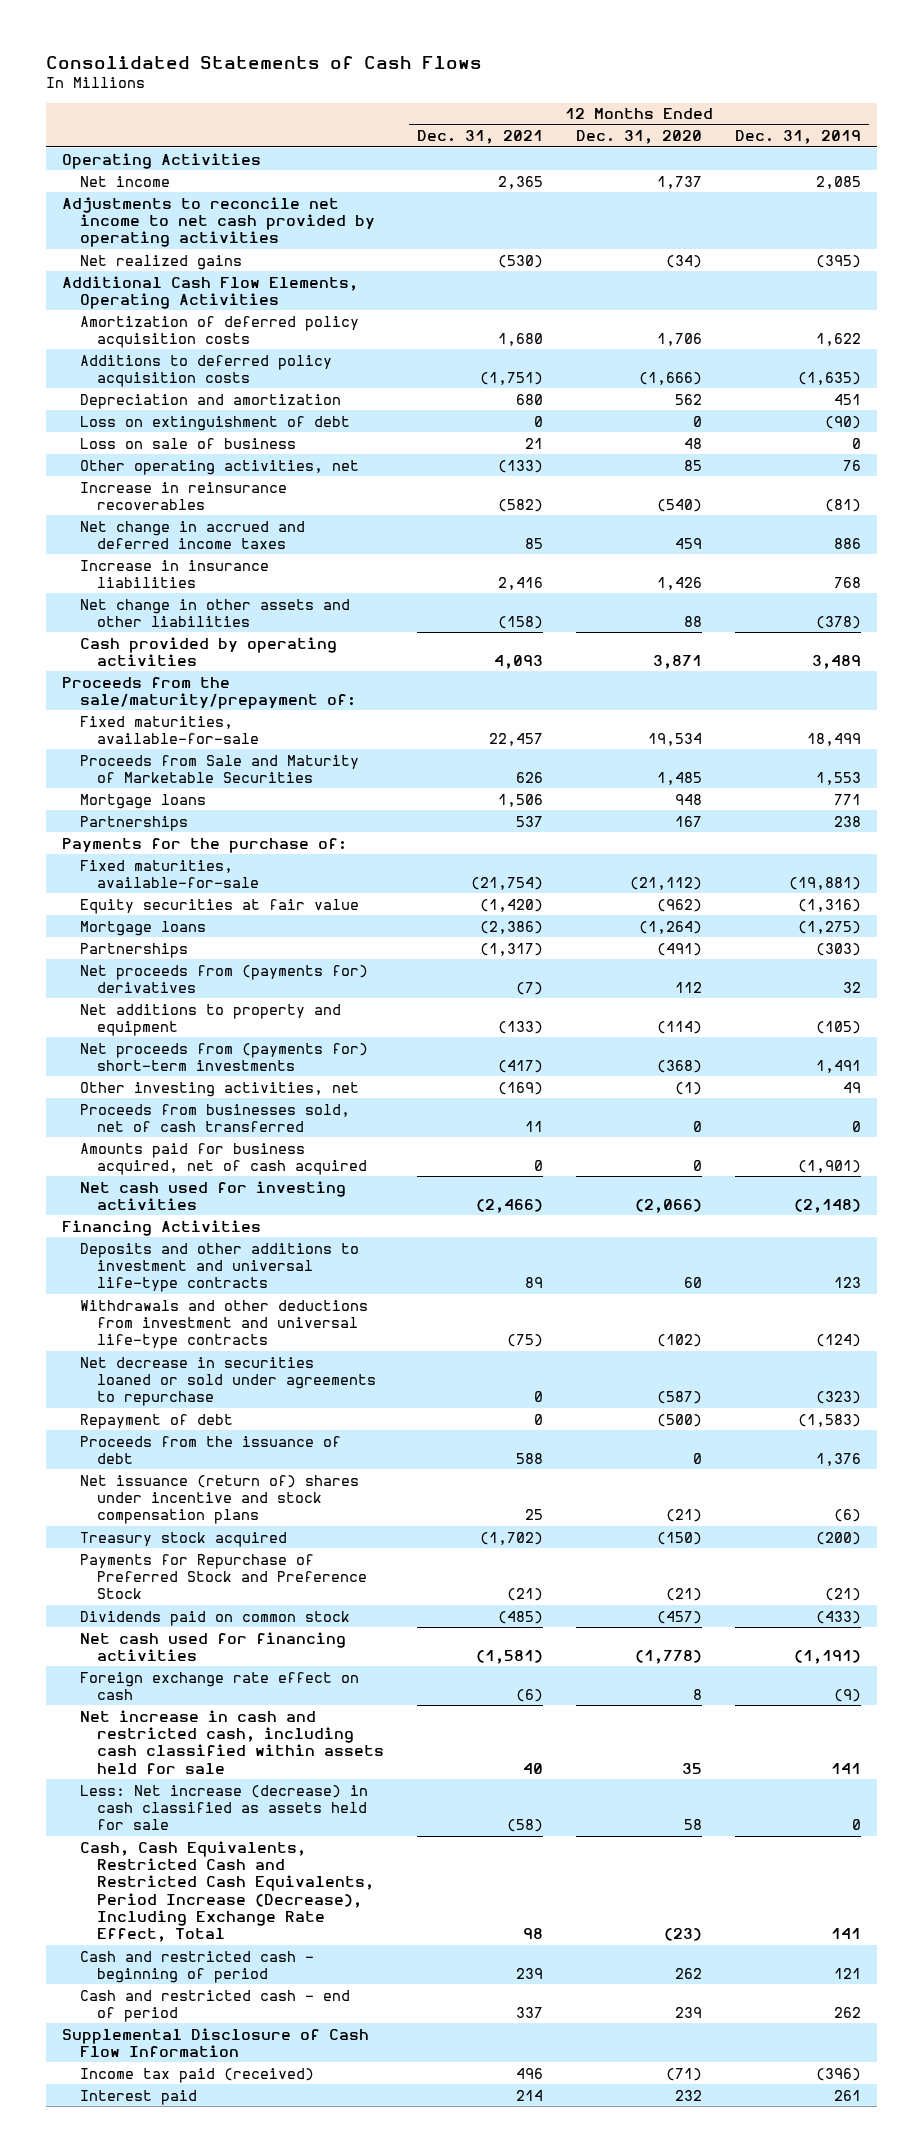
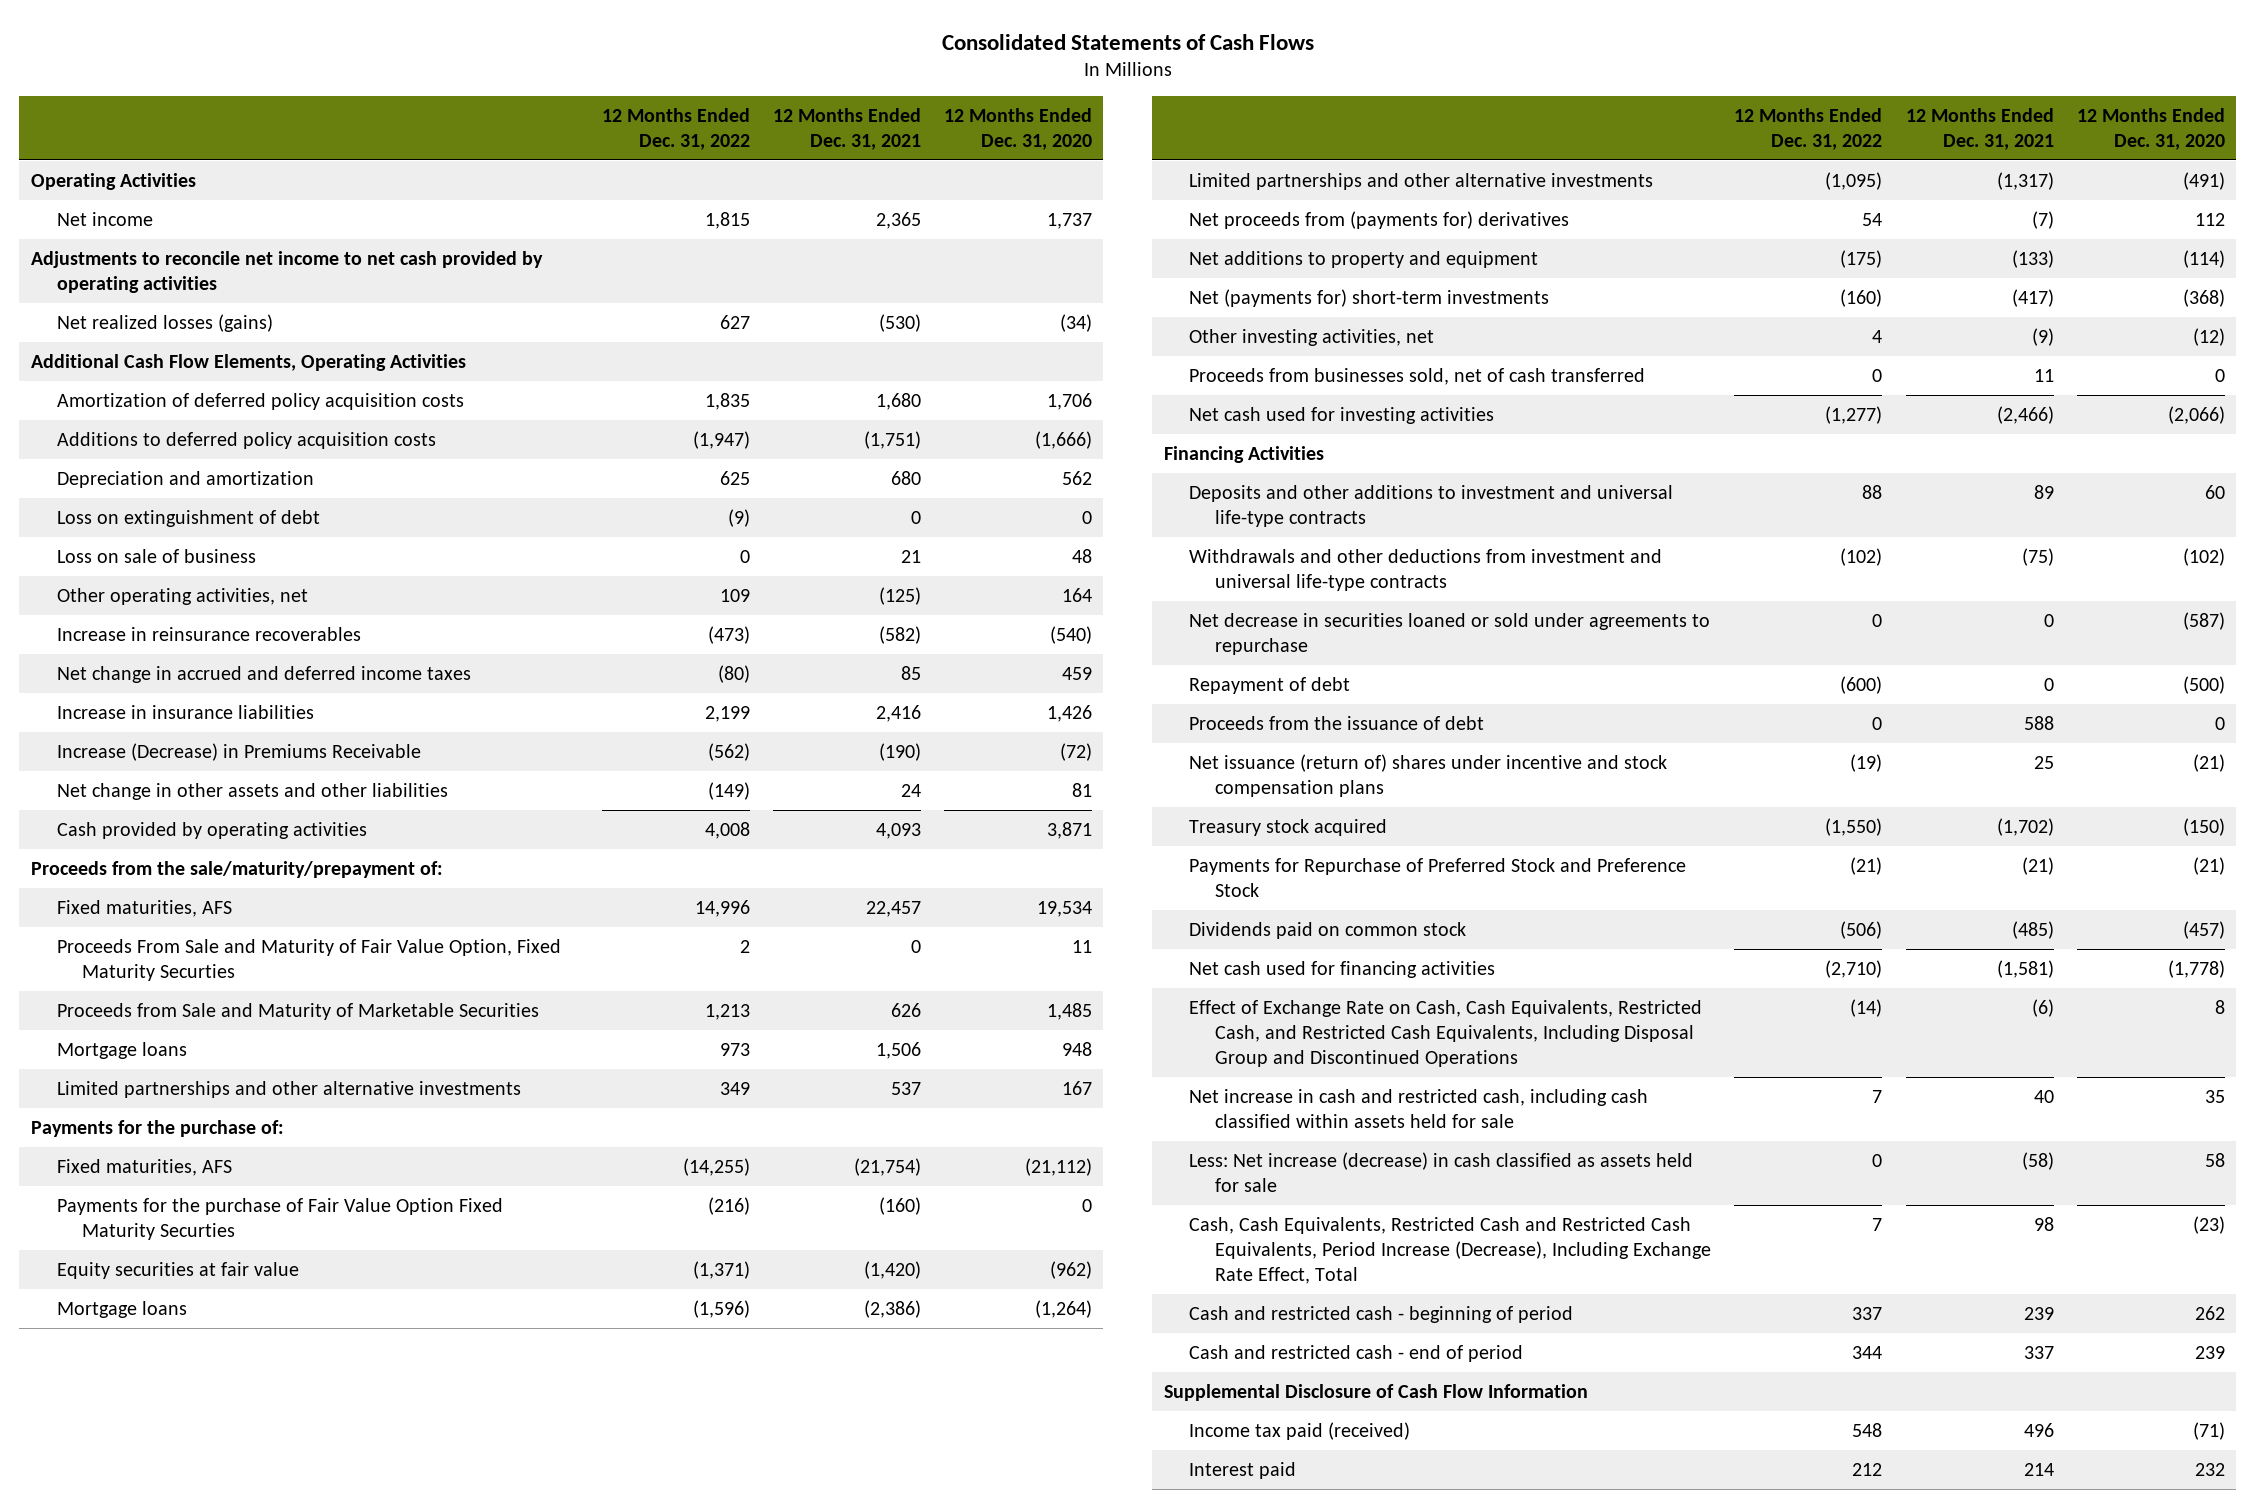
- | 12 Months Ended Dec. 31, 2021 | 12 Months Ended Dec. 31, 2020 | 12 Months Ended Dec. 31, 2019
+ | 12 Months Ended Dec. 31, 2022 | 12 Months Ended Dec. 31, 2021 | 12 Months Ended Dec. 31, 2020
- Net realized gains | (530) | (34) | (395)
+ Net realized losses (gains) | 627 | (530) | (34)
- Other operating activities, net | (133) | 85 | 76
+ Other operating activities, net | 109 | (125) | 164
- Net change in other assets and other liabilities | (158) | 88 | (378)
+ Increase (Decrease) in Premiums Receivable | (562) | (190) | (72)
+ Net change in other assets and other liabilities | (149) | 24 | 81
- Fixed maturities, available-for-sale | 22,457 | 19,534 | 18,499
+ Fixed maturities, AFS | 14,996 | 22,457 | 19,534
+ Proceeds From Sale and Maturity of Fair Value Option, Fixed Maturity Securties | 2 | 0 | 11
- Partnerships | 537 | 167 | 238
+ Limited partnerships and other alternative investments | 349 | 537 | 167
- Fixed maturities, available-for-sale | (21,754) | (21,112) | (19,881)
+ Fixed maturities, AFS | (14,255) | (21,754) | (21,112)
+ Payments for the purchase of Fair Value Option Fixed Maturity Securties | (216) | (160) | 0
- Partnerships | (1,317) | (491) | (303)
+ Limited partnerships and other alternative investments | (1,095) | (1,317) | (491)
- Net proceeds from (payments for) short-term investments | (417) | (368) | 1,491
- Other investing activities, net | (169) | (1) | 49
+ Net (payments for) short-term investments | (160) | (417) | (368)
+ Other investing activities, net | 4 | (9) | (12)
- Amounts paid for business acquired, net of cash acquired | 0 | 0 | (1,901)
- Foreign exchange rate effect on cash | (6) | 8 | (9)
+ Effect of Exchange Rate on Cash, Cash Equivalents, Restricted Cash, and Restricted Cash Equivalents, Including Disposal Group and Discontinued Operations | (14) | (6) | 8

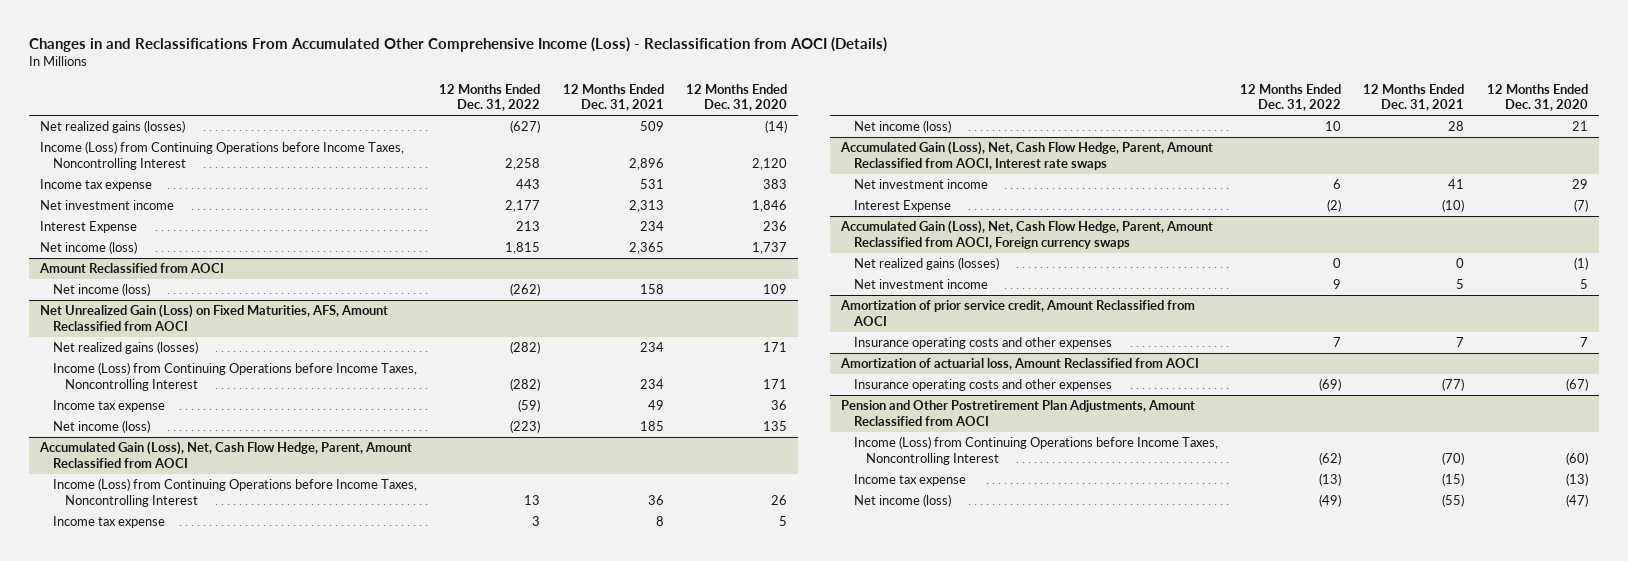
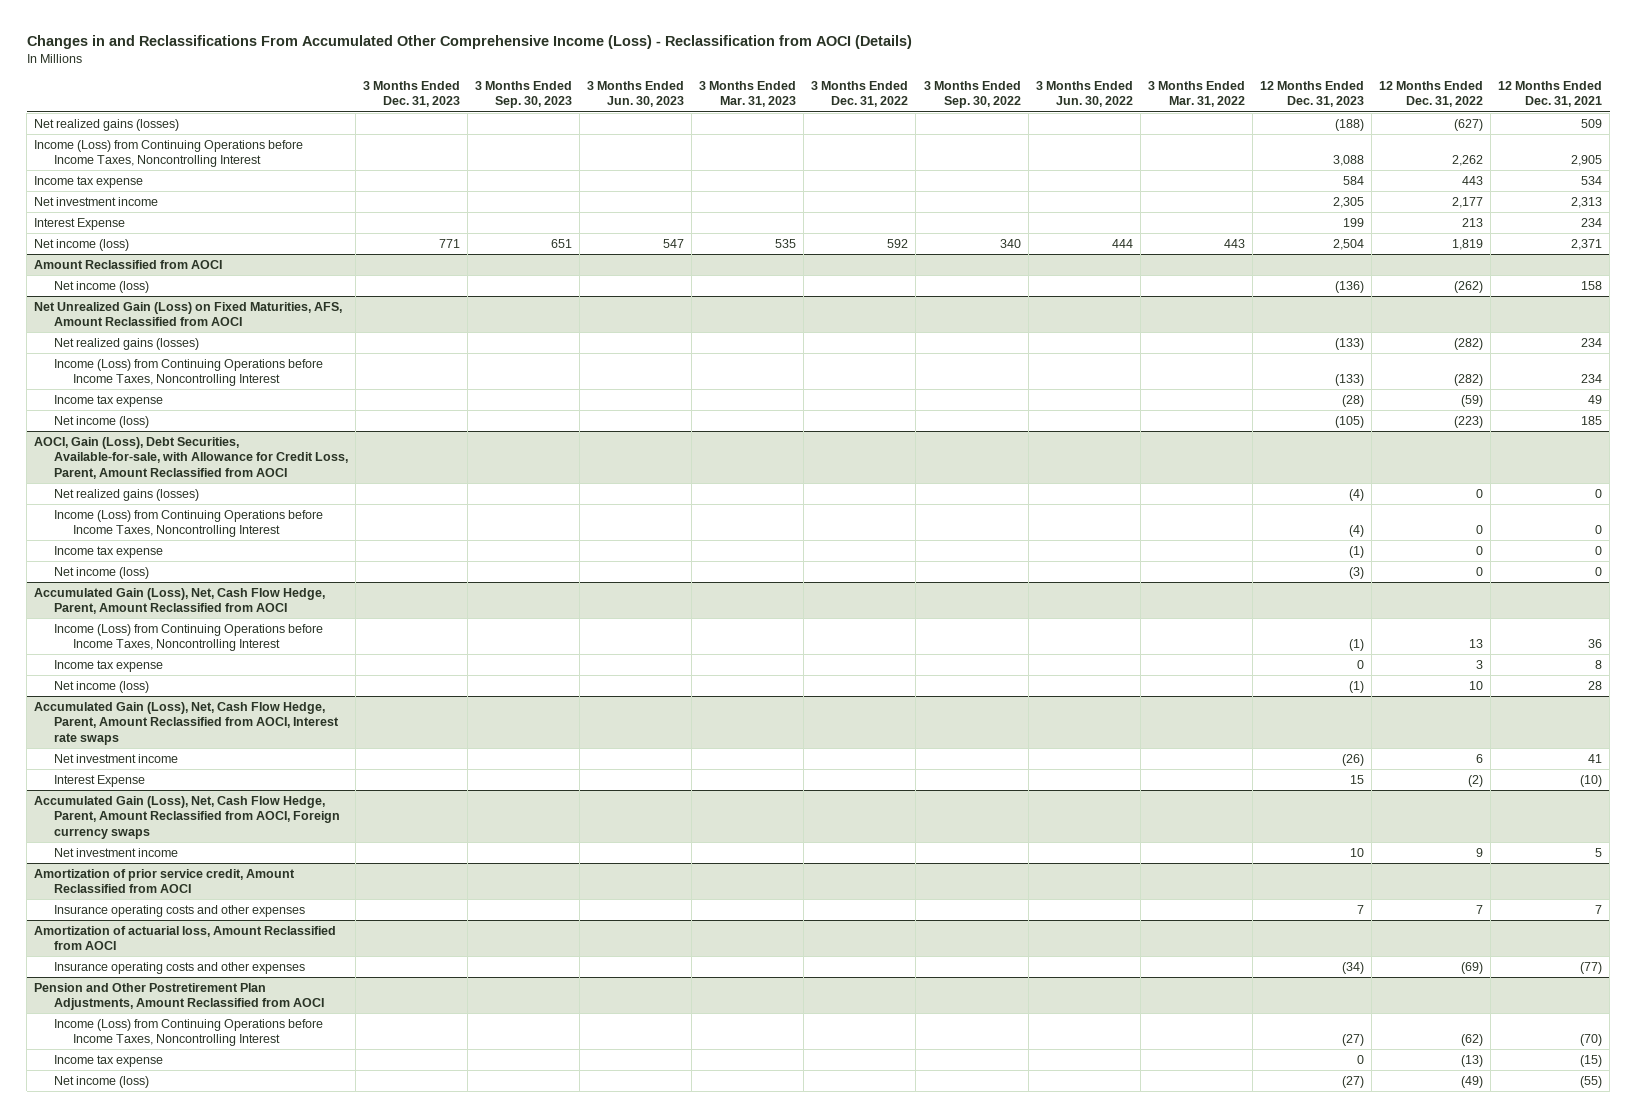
- | 12 Months Ended Dec. 31, 2022 | 12 Months Ended Dec. 31, 2021 | 12 Months Ended Dec. 31, 2020
+ | 3 Months Ended Dec. 31, 2023 | 3 Months Ended Sep. 30, 2023 | 3 Months Ended Jun. 30, 2023 | 3 Months Ended Mar. 31, 2023 | 3 Months Ended Dec. 31, 2022 | 3 Months Ended Sep. 30, 2022 | 3 Months Ended Jun. 30, 2022 | 3 Months Ended Mar. 31, 2022 | 12 Months Ended Dec. 31, 2023 | 12 Months Ended Dec. 31, 2022 | 12 Months Ended Dec. 31, 2021
- Income (Loss) from Continuing Operations before Income Taxes, Noncontrolling Interest | 2,258 | 2,896 | 2,120
- Income tax expense | 443 | 531 | 383
+ Income (Loss) from Continuing Operations before Income Taxes, Noncontrolling Interest | | | | | | | | | 3,088 | 2,262 | 2,905
+ Income tax expense | | | | | | | | | 584 | 443 | 534
- Net income (loss) | 1,815 | 2,365 | 1,737
+ Net income (loss) | 771 | 651 | 547 | 535 | 592 | 340 | 444 | 443 | 2,504 | 1,819 | 2,371
+ AOCI, Gain (Loss), Debt Securities, Available-for-sale, with Allowance for Credit Loss, Parent, Amount Reclassified from AOCI
+ Net realized gains (losses) | | | | | | | | | (4) | 0 | 0
+ Income (Loss) from Continuing Operations before Income Taxes, Noncontrolling Interest | | | | | | | | | (4) | 0 | 0
+ Income tax expense | | | | | | | | | (1) | 0 | 0
+ Net income (loss) | | | | | | | | | (3) | 0 | 0
@ Accumulated Gain (Loss), Net, Cash Flow Hedge, Parent, Amount Reclassified from AOCI, Foreign currency swaps
- Net realized gains (losses) | 0 | 0 | (1)

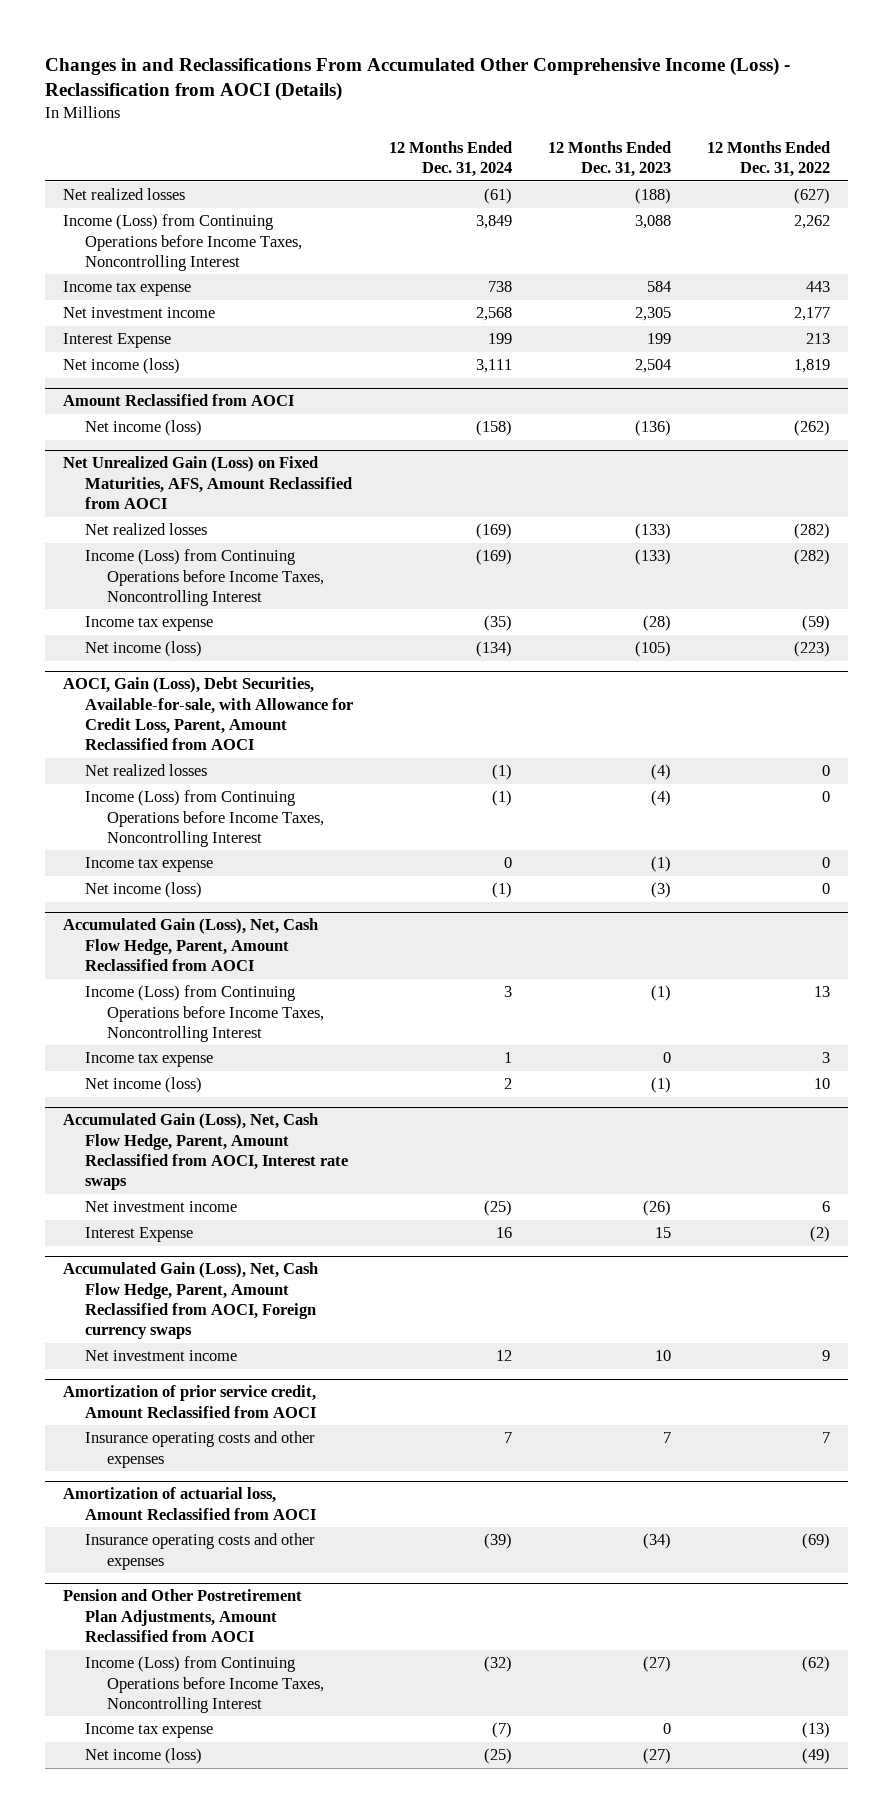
- | 3 Months Ended Dec. 31, 2023 | 3 Months Ended Sep. 30, 2023 | 3 Months Ended Jun. 30, 2023 | 3 Months Ended Mar. 31, 2023 | 3 Months Ended Dec. 31, 2022 | 3 Months Ended Sep. 30, 2022 | 3 Months Ended Jun. 30, 2022 | 3 Months Ended Mar. 31, 2022 | 12 Months Ended Dec. 31, 2023 | 12 Months Ended Dec. 31, 2022 | 12 Months Ended Dec. 31, 2021
+ | 12 Months Ended Dec. 31, 2024 | 12 Months Ended Dec. 31, 2023 | 12 Months Ended Dec. 31, 2022
- Net realized gains (losses) | | | | | | | | | (188) | (627) | 509
+ Net realized losses | (61) | (188) | (627)
@ Net Unrealized Gain (Loss) on Fixed Maturities, AFS, Amount Reclassified from AOCI
- Net realized gains (losses) | | | | | | | | | (133) | (282) | 234
+ Net realized losses | (169) | (133) | (282)
@ AOCI, Gain (Loss), Debt Securities, Available-for-sale, with Allowance for Credit Loss, Parent, Amount Reclassified from AOCI
- Net realized gains (losses) | | | | | | | | | (4) | 0 | 0
+ Net realized losses | (1) | (4) | 0

